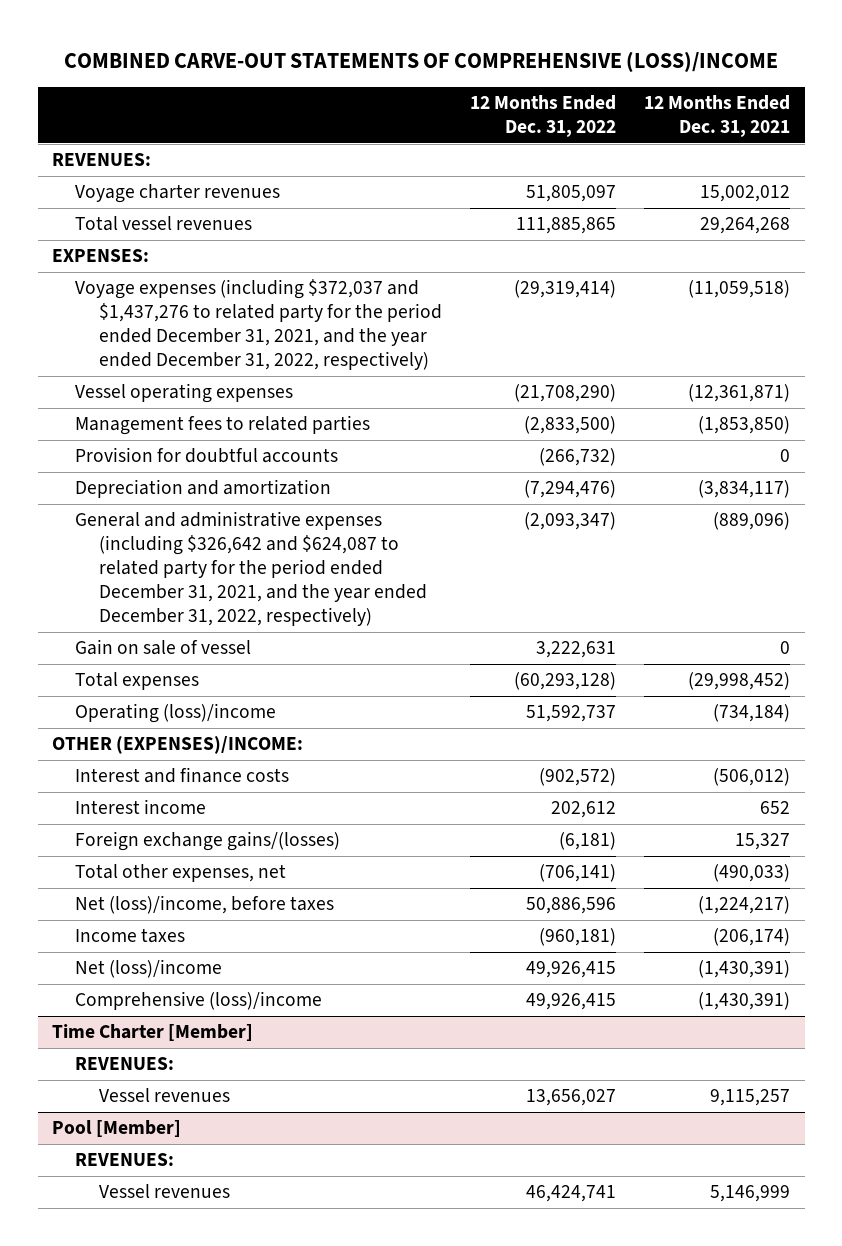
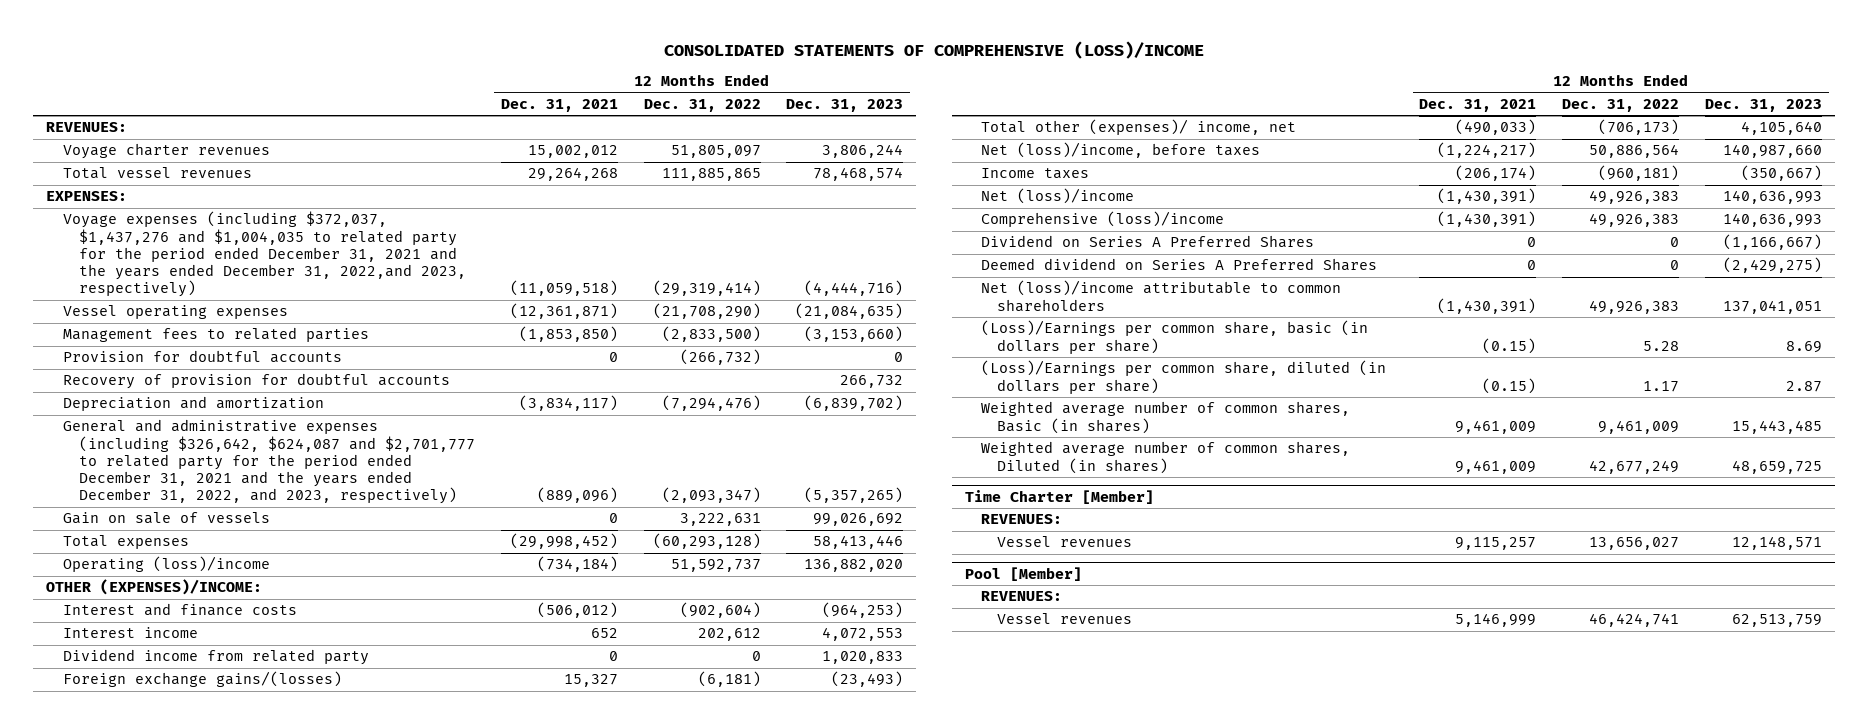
- COMBINED CARVE-OUT STATEMENTS OF COMPREHENSIVE (LOSS)/INCOME
+ CONSOLIDATED STATEMENTS OF COMPREHENSIVE (LOSS)/INCOME
- | 12 Months Ended Dec. 31, 2022 | 12 Months Ended Dec. 31, 2021
+ | 12 Months Ended Dec. 31, 2021 | 12 Months Ended Dec. 31, 2022 | 12 Months Ended Dec. 31, 2023
- Voyage expenses (including $372,037 and $1,437,276 to related party for the period ended December 31, 2021, and the year ended December 31, 2022, respectively) | (29,319,414) | (11,059,518)
+ Voyage expenses (including $372,037, $1,437,276 and $1,004,035 to related party for the period ended December 31, 2021 and the years ended December 31, 2022,and 2023, respectively) | (11,059,518) | (29,319,414) | (4,444,716)
+ Recovery of provision for doubtful accounts | | | 266,732
- General and administrative expenses (including $326,642 and $624,087 to related party for the period ended December 31, 2021, and the year ended December 31, 2022, respectively) | (2,093,347) | (889,096)
- Gain on sale of vessel | 3,222,631 | 0
+ General and administrative expenses (including $326,642, $624,087 and $2,701,777 to related party for the period ended December 31, 2021 and the years ended December 31, 2022, and 2023, respectively) | (889,096) | (2,093,347) | (5,357,265)
+ Gain on sale of vessels | 0 | 3,222,631 | 99,026,692
- Interest and finance costs | (902,572) | (506,012)
+ Interest and finance costs | (506,012) | (902,604) | (964,253)
+ Dividend income from related party | 0 | 0 | 1,020,833
- Total other expenses, net | (706,141) | (490,033)
- Net (loss)/income, before taxes | 50,886,596 | (1,224,217)
+ Total other (expenses)/ income, net | (490,033) | (706,173) | 4,105,640
+ Net (loss)/income, before taxes | (1,224,217) | 50,886,564 | 140,987,660
- Net (loss)/income | 49,926,415 | (1,430,391)
- Comprehensive (loss)/income | 49,926,415 | (1,430,391)
+ Net (loss)/income | (1,430,391) | 49,926,383 | 140,636,993
+ Comprehensive (loss)/income | (1,430,391) | 49,926,383 | 140,636,993
+ Dividend on Series A Preferred Shares | 0 | 0 | (1,166,667)
+ Deemed dividend on Series A Preferred Shares | 0 | 0 | (2,429,275)
+ Net (loss)/income attributable to common shareholders | (1,430,391) | 49,926,383 | 137,041,051
+ (Loss)/Earnings per common share, basic (in dollars per share) | (0.15) | 5.28 | 8.69
+ (Loss)/Earnings per common share, diluted (in dollars per share) | (0.15) | 1.17 | 2.87
+ Weighted average number of common shares, Basic (in shares) | 9,461,009 | 9,461,009 | 15,443,485
+ Weighted average number of common shares, Diluted (in shares) | 9,461,009 | 42,677,249 | 48,659,725

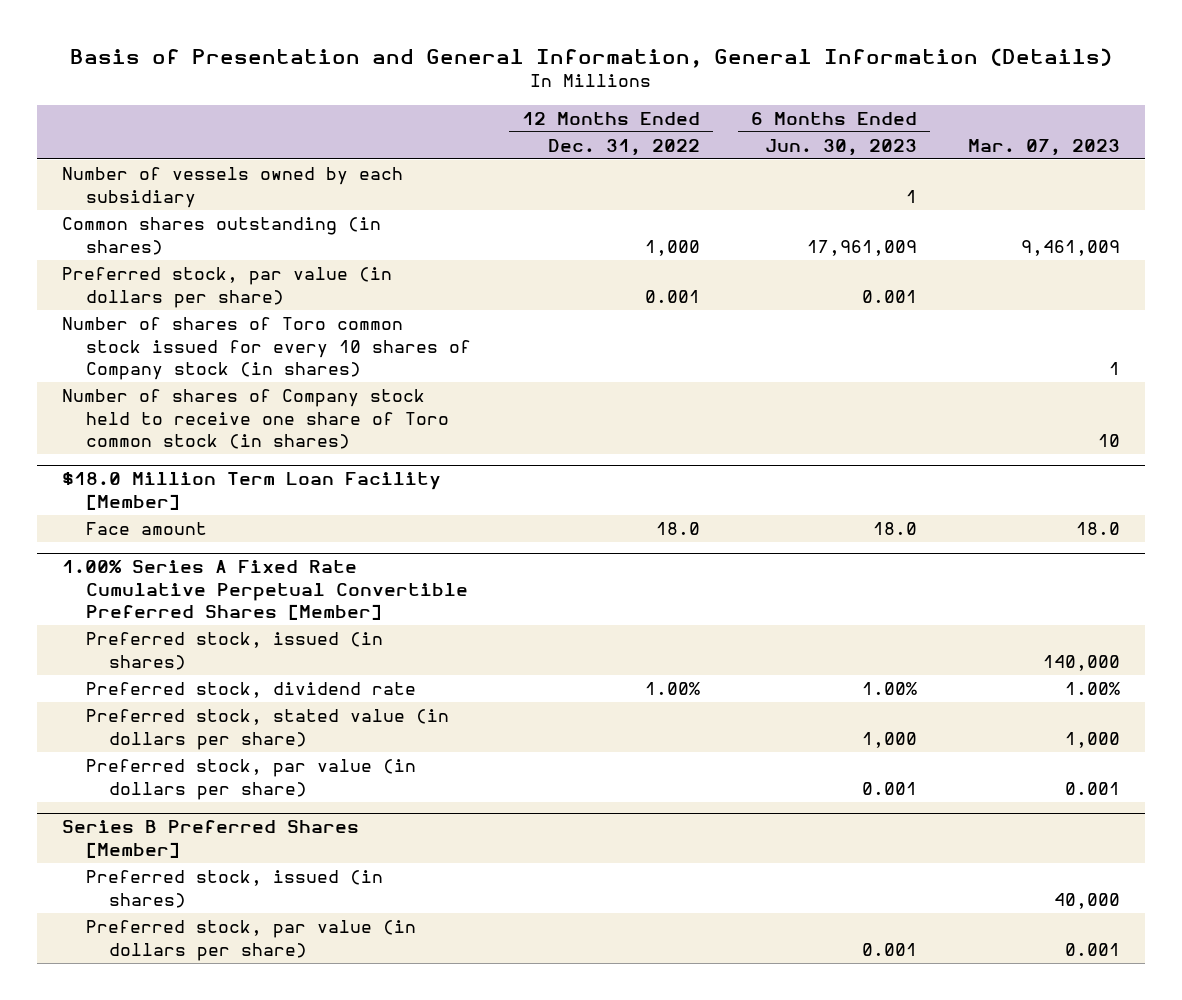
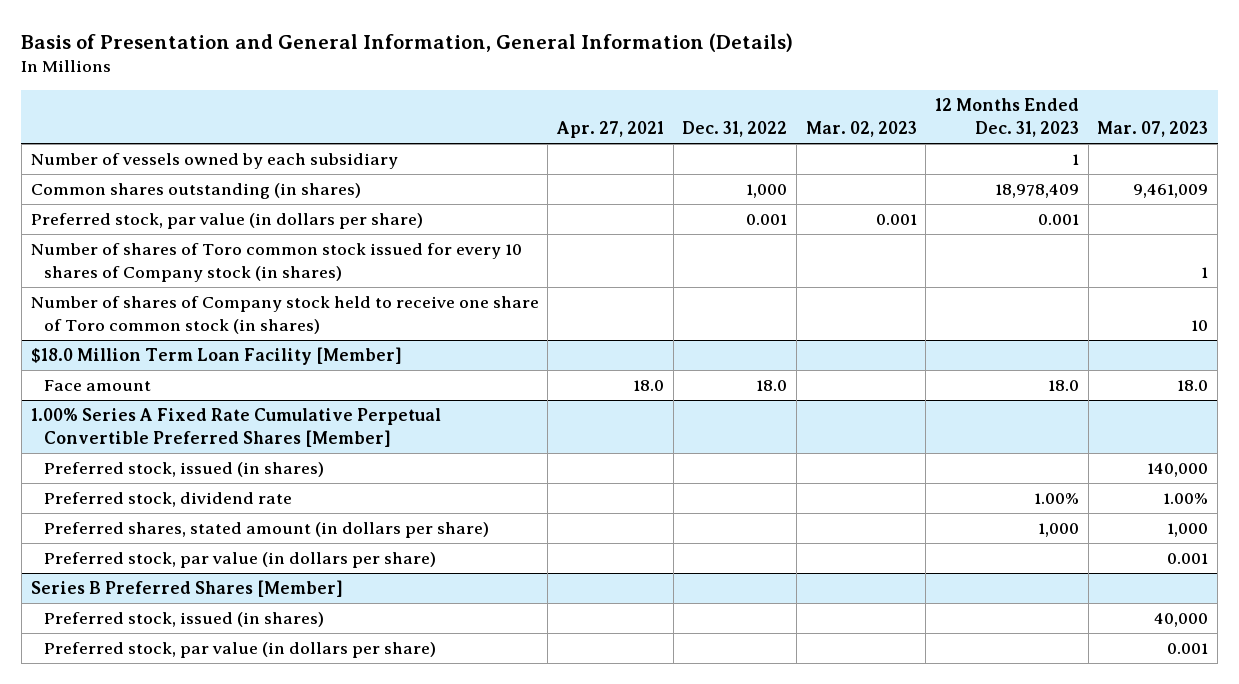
- | 12 Months Ended Dec. 31, 2022 | 6 Months Ended Jun. 30, 2023 | Mar. 07, 2023
+ | Apr. 27, 2021 | Dec. 31, 2022 | Mar. 02, 2023 | 12 Months Ended Dec. 31, 2023 | Mar. 07, 2023
@ 1.00% Series A Fixed Rate Cumulative Perpetual Convertible Preferred Shares [Member]
- Preferred stock, stated value (in dollars per share) | | 1,000 | 1,000
+ Preferred shares, stated amount (in dollars per share) | | | | 1,000 | 1,000

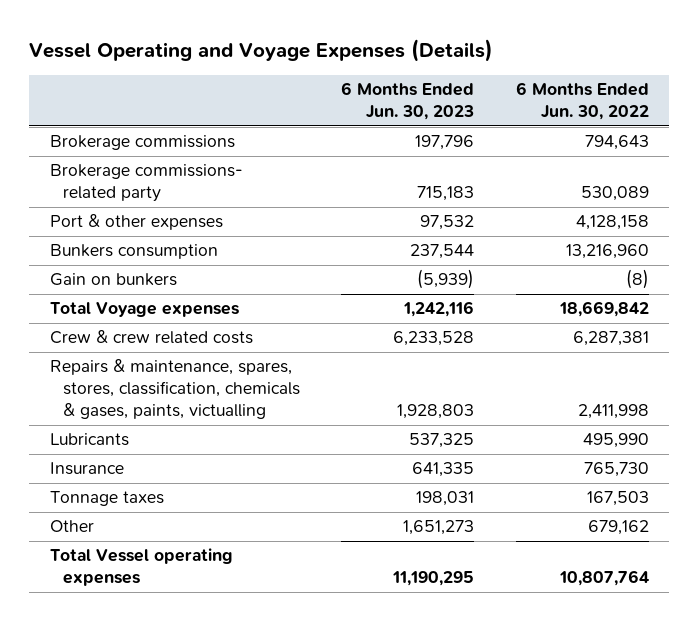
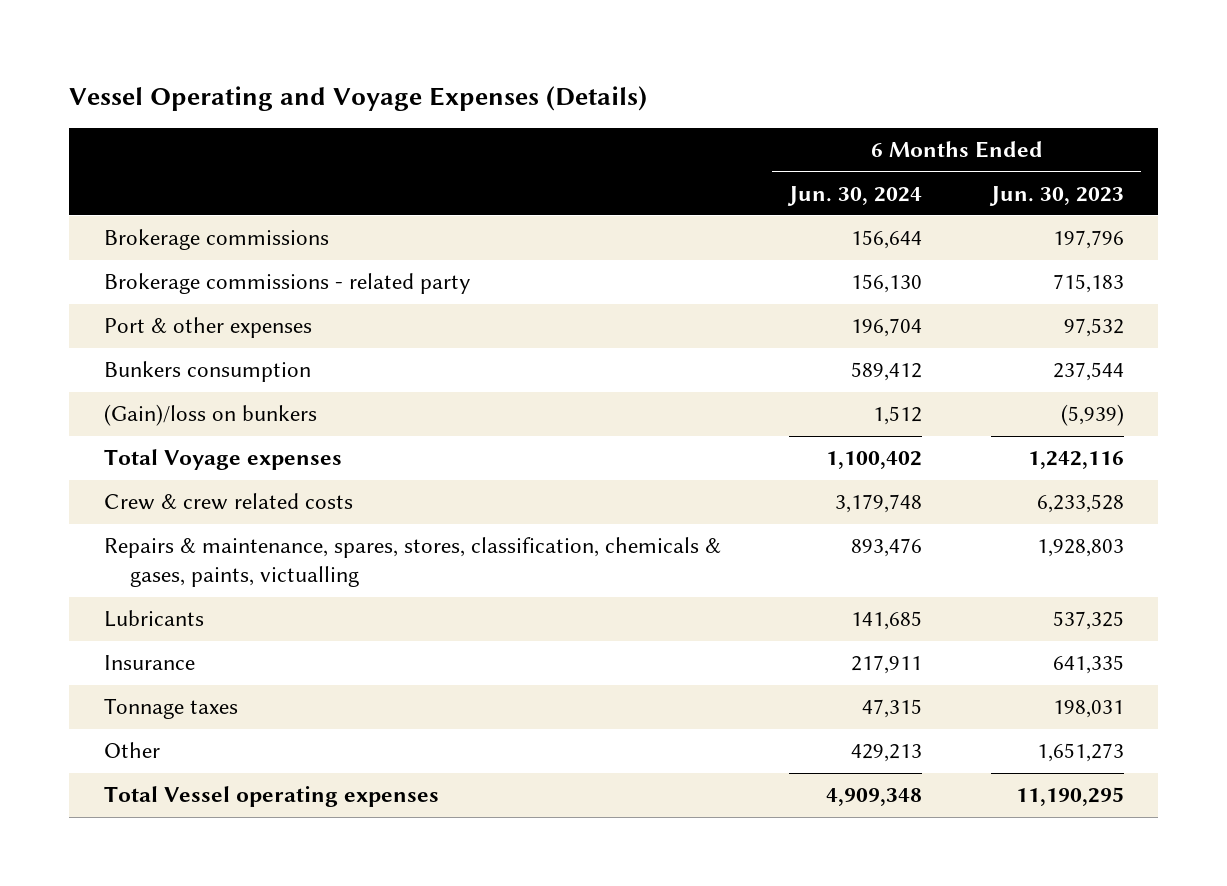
- | 6 Months Ended Jun. 30, 2023 | 6 Months Ended Jun. 30, 2022
+ | 6 Months Ended Jun. 30, 2024 | 6 Months Ended Jun. 30, 2023
- Brokerage commissions- related party | 715,183 | 530,089
+ Brokerage commissions - related party | 156,130 | 715,183
- Gain on bunkers | (5,939) | (8)
+ (Gain)/loss on bunkers | 1,512 | (5,939)

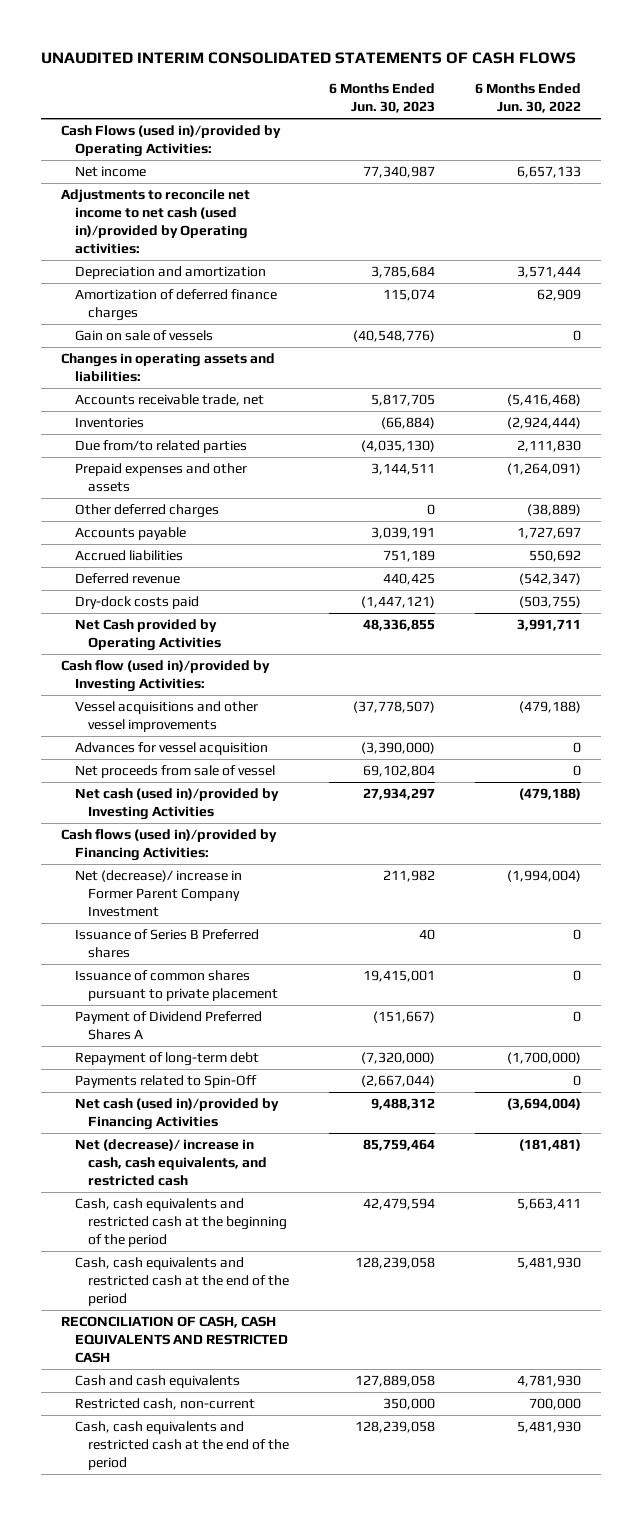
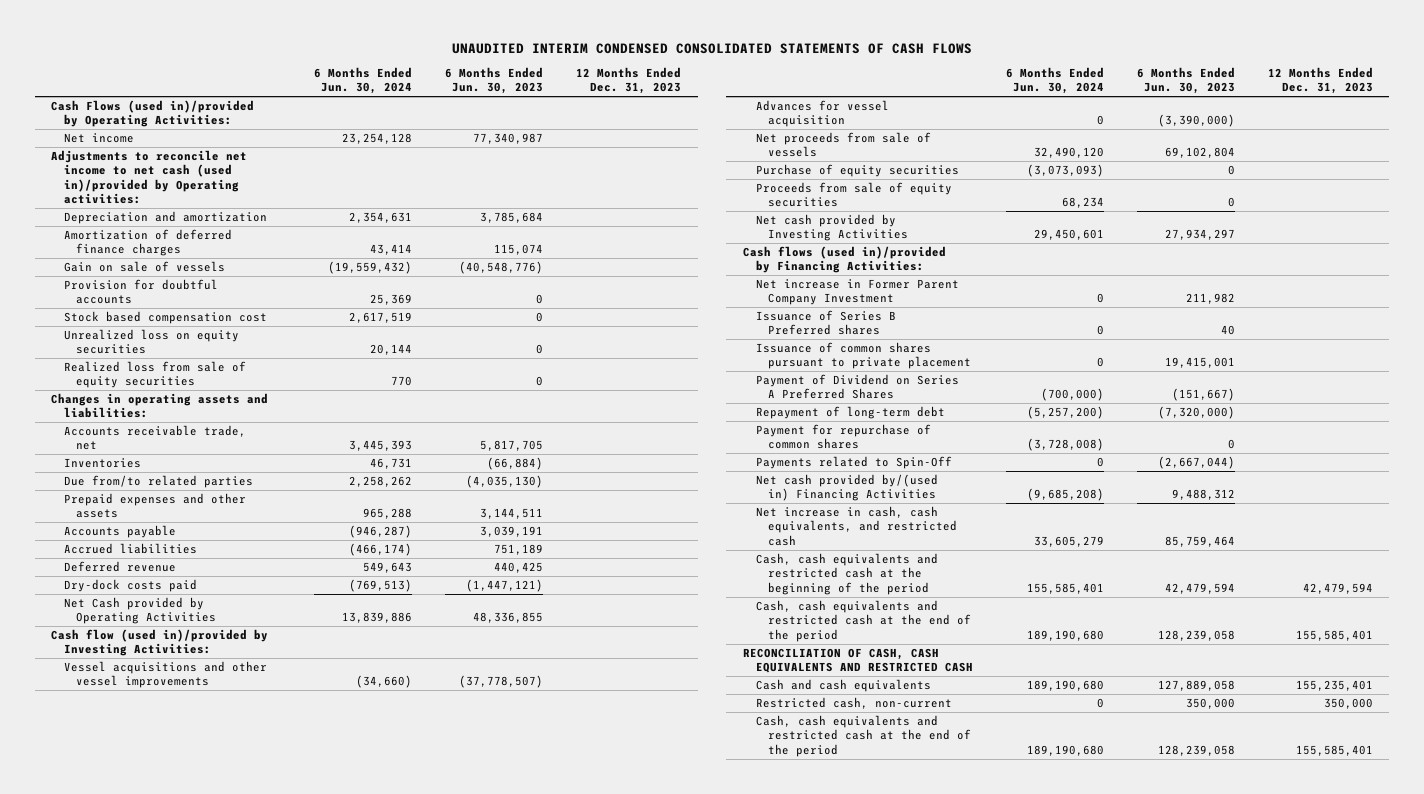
- UNAUDITED INTERIM CONSOLIDATED STATEMENTS OF CASH FLOWS
+ UNAUDITED INTERIM CONDENSED CONSOLIDATED STATEMENTS OF CASH FLOWS
- | 6 Months Ended Jun. 30, 2023 | 6 Months Ended Jun. 30, 2022
+ | 6 Months Ended Jun. 30, 2024 | 6 Months Ended Jun. 30, 2023 | 12 Months Ended Dec. 31, 2023
+ Provision for doubtful accounts | 25,369 | 0 |
+ Stock based compensation cost | 2,617,519 | 0 |
+ Unrealized loss on equity securities | 20,144 | 0 |
+ Realized loss from sale of equity securities | 770 | 0 |
- Other deferred charges | 0 | (38,889)
- Net proceeds from sale of vessel | 69,102,804 | 0
- Net cash (used in)/provided by Investing Activities | 27,934,297 | (479,188)
+ Net proceeds from sale of vessels | 32,490,120 | 69,102,804 |
+ Purchase of equity securities | (3,073,093) | 0 |
+ Proceeds from sale of equity securities | 68,234 | 0 |
+ Net cash provided by Investing Activities | 29,450,601 | 27,934,297 |
- Net (decrease)/ increase in Former Parent Company Investment | 211,982 | (1,994,004)
+ Net increase in Former Parent Company Investment | 0 | 211,982 |
- Payment of Dividend Preferred Shares A | (151,667) | 0
+ Payment of Dividend on Series A Preferred Shares | (700,000) | (151,667) |
+ Payment for repurchase of common shares | (3,728,008) | 0 |
- Net cash (used in)/provided by Financing Activities | 9,488,312 | (3,694,004)
- Net (decrease)/ increase in cash, cash equivalents, and restricted cash | 85,759,464 | (181,481)
+ Net cash provided by/(used in) Financing Activities | (9,685,208) | 9,488,312 |
+ Net increase in cash, cash equivalents, and restricted cash | 33,605,279 | 85,759,464 |

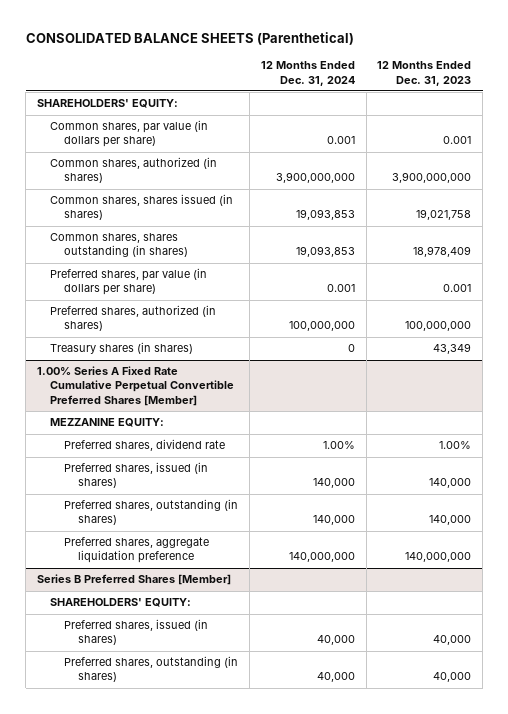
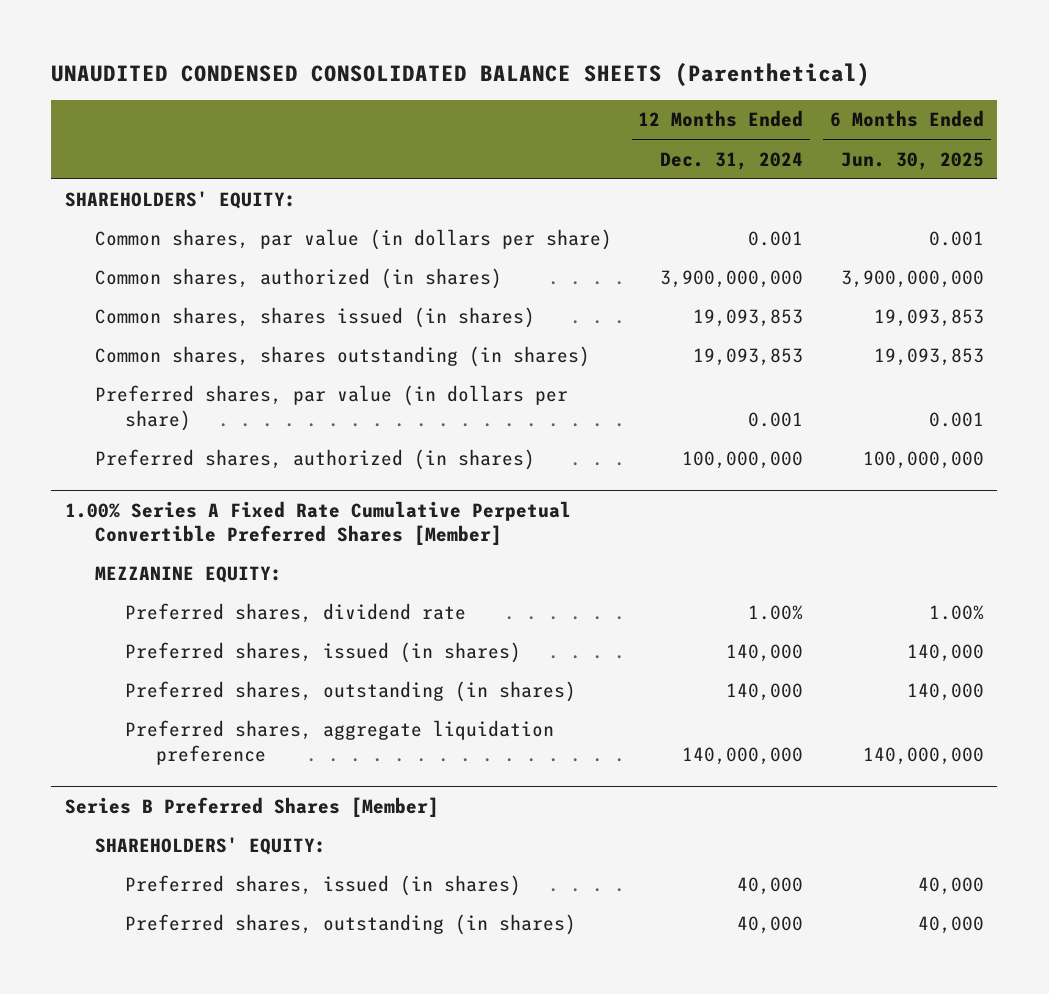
- CONSOLIDATED BALANCE SHEETS (Parenthetical)
+ UNAUDITED CONDENSED CONSOLIDATED BALANCE SHEETS (Parenthetical)
- | 12 Months Ended Dec. 31, 2024 | 12 Months Ended Dec. 31, 2023
+ | 12 Months Ended Dec. 31, 2024 | 6 Months Ended Jun. 30, 2025
- Treasury shares (in shares) | 0 | 43,349

